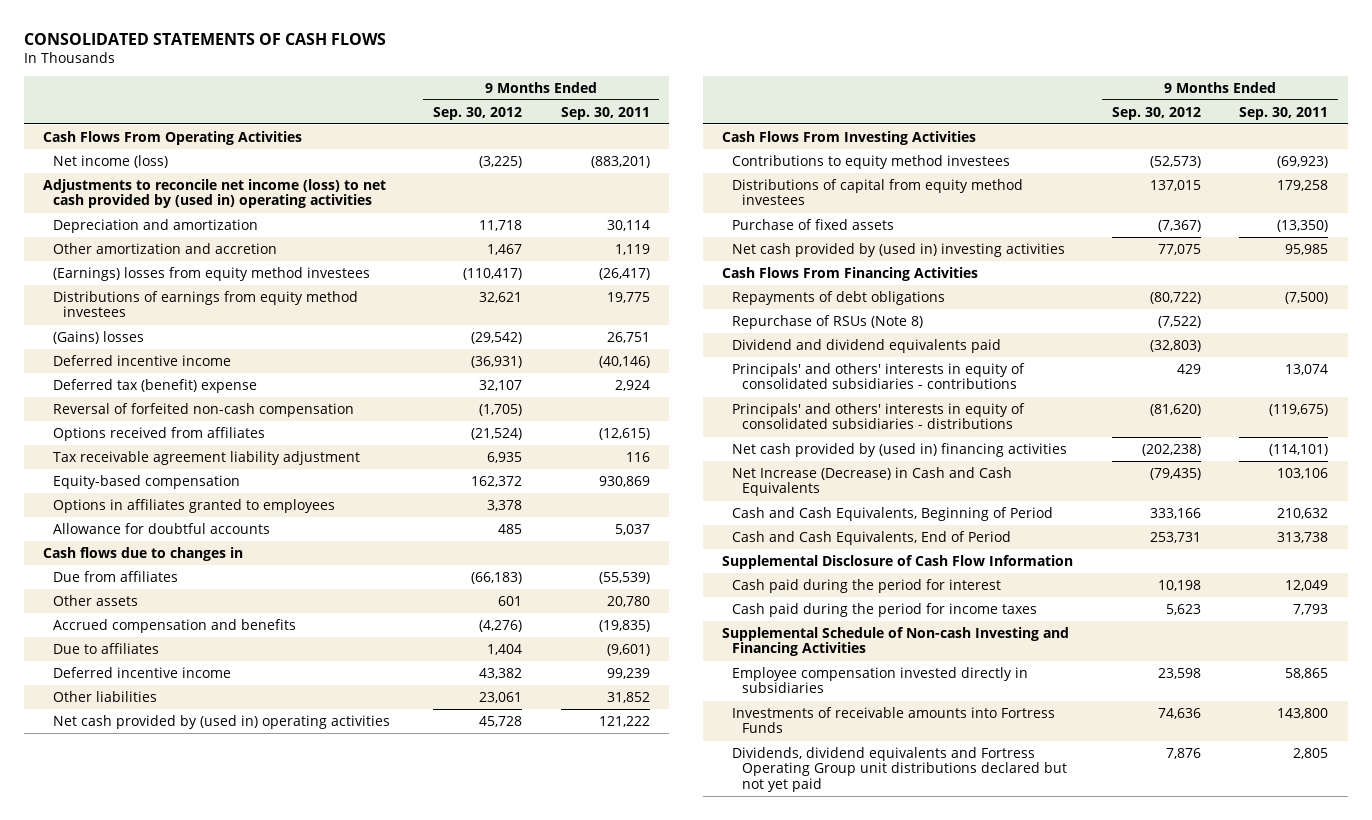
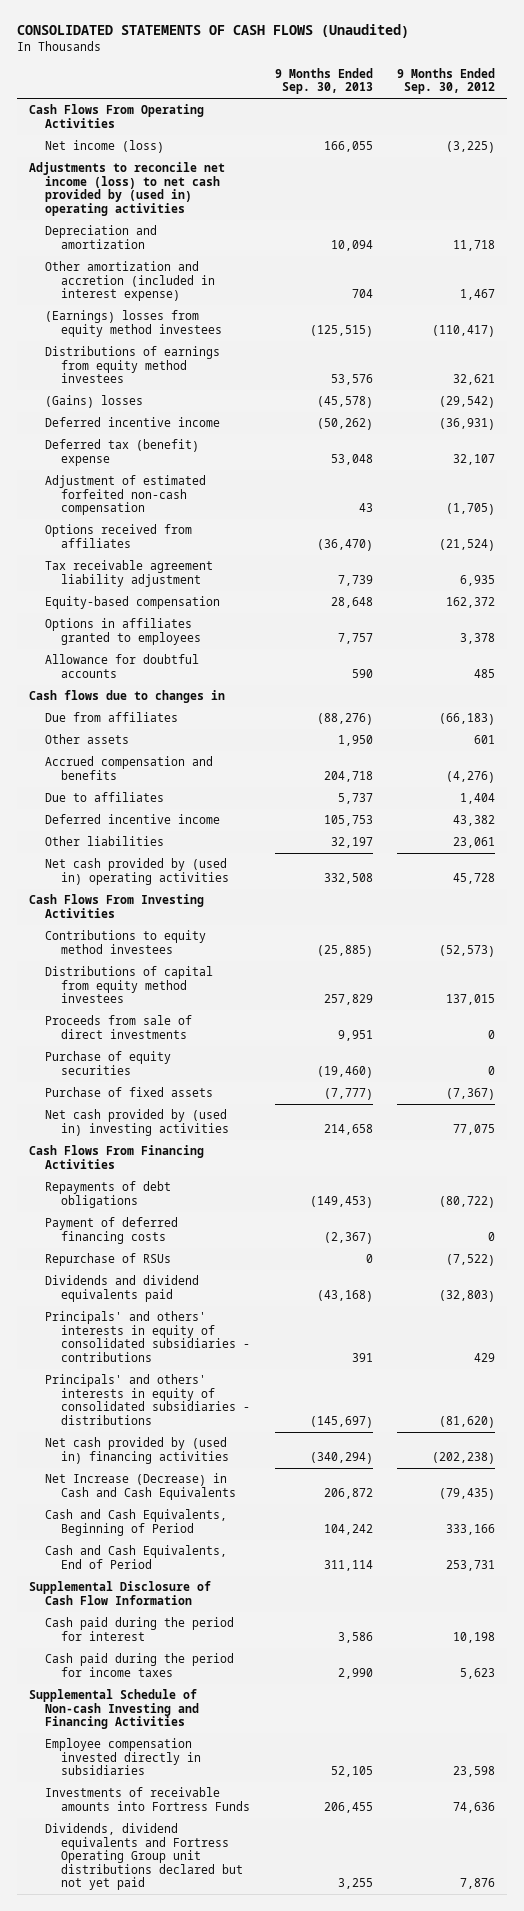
- CONSOLIDATED STATEMENTS OF CASH FLOWS
+ CONSOLIDATED STATEMENTS OF CASH FLOWS (Unaudited)
- | 9 Months Ended Sep. 30, 2012 | 9 Months Ended Sep. 30, 2011
+ | 9 Months Ended Sep. 30, 2013 | 9 Months Ended Sep. 30, 2012
- Other amortization and accretion | 1,467 | 1,119
+ Other amortization and accretion (included in interest expense) | 704 | 1,467
- Reversal of forfeited non-cash compensation | (1,705) |
+ Adjustment of estimated forfeited non-cash compensation | 43 | (1,705)
+ Proceeds from sale of direct investments | 9,951 | 0
+ Purchase of equity securities | (19,460) | 0
- Repurchase of RSUs (Note 8) | (7,522) |
- Dividend and dividend equivalents paid | (32,803) |
+ Payment of deferred financing costs | (2,367) | 0
+ Repurchase of RSUs | 0 | (7,522)
+ Dividends and dividend equivalents paid | (43,168) | (32,803)

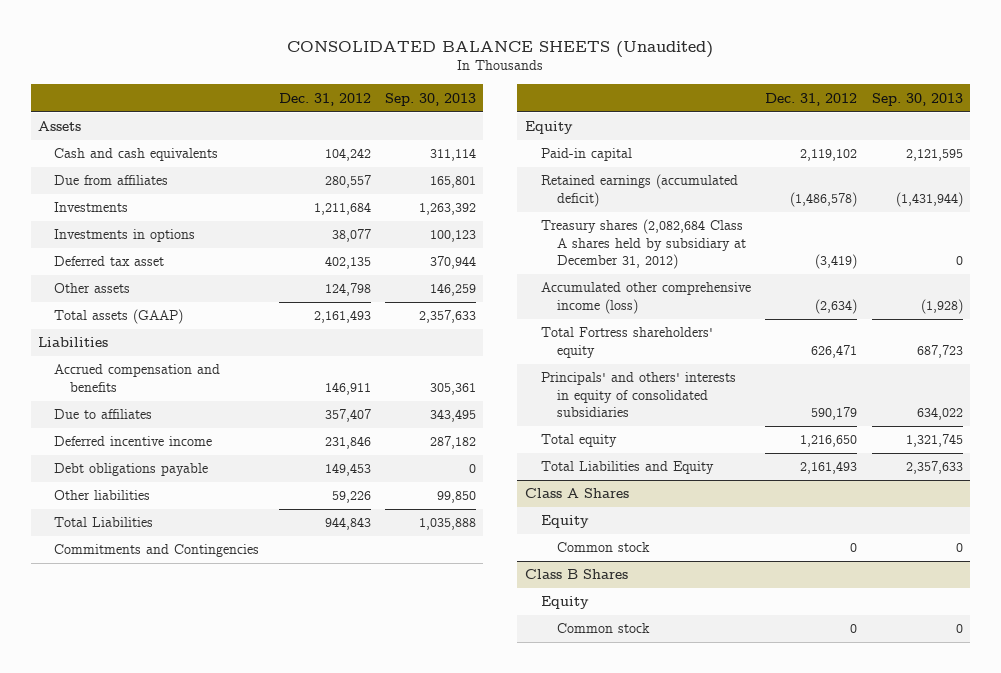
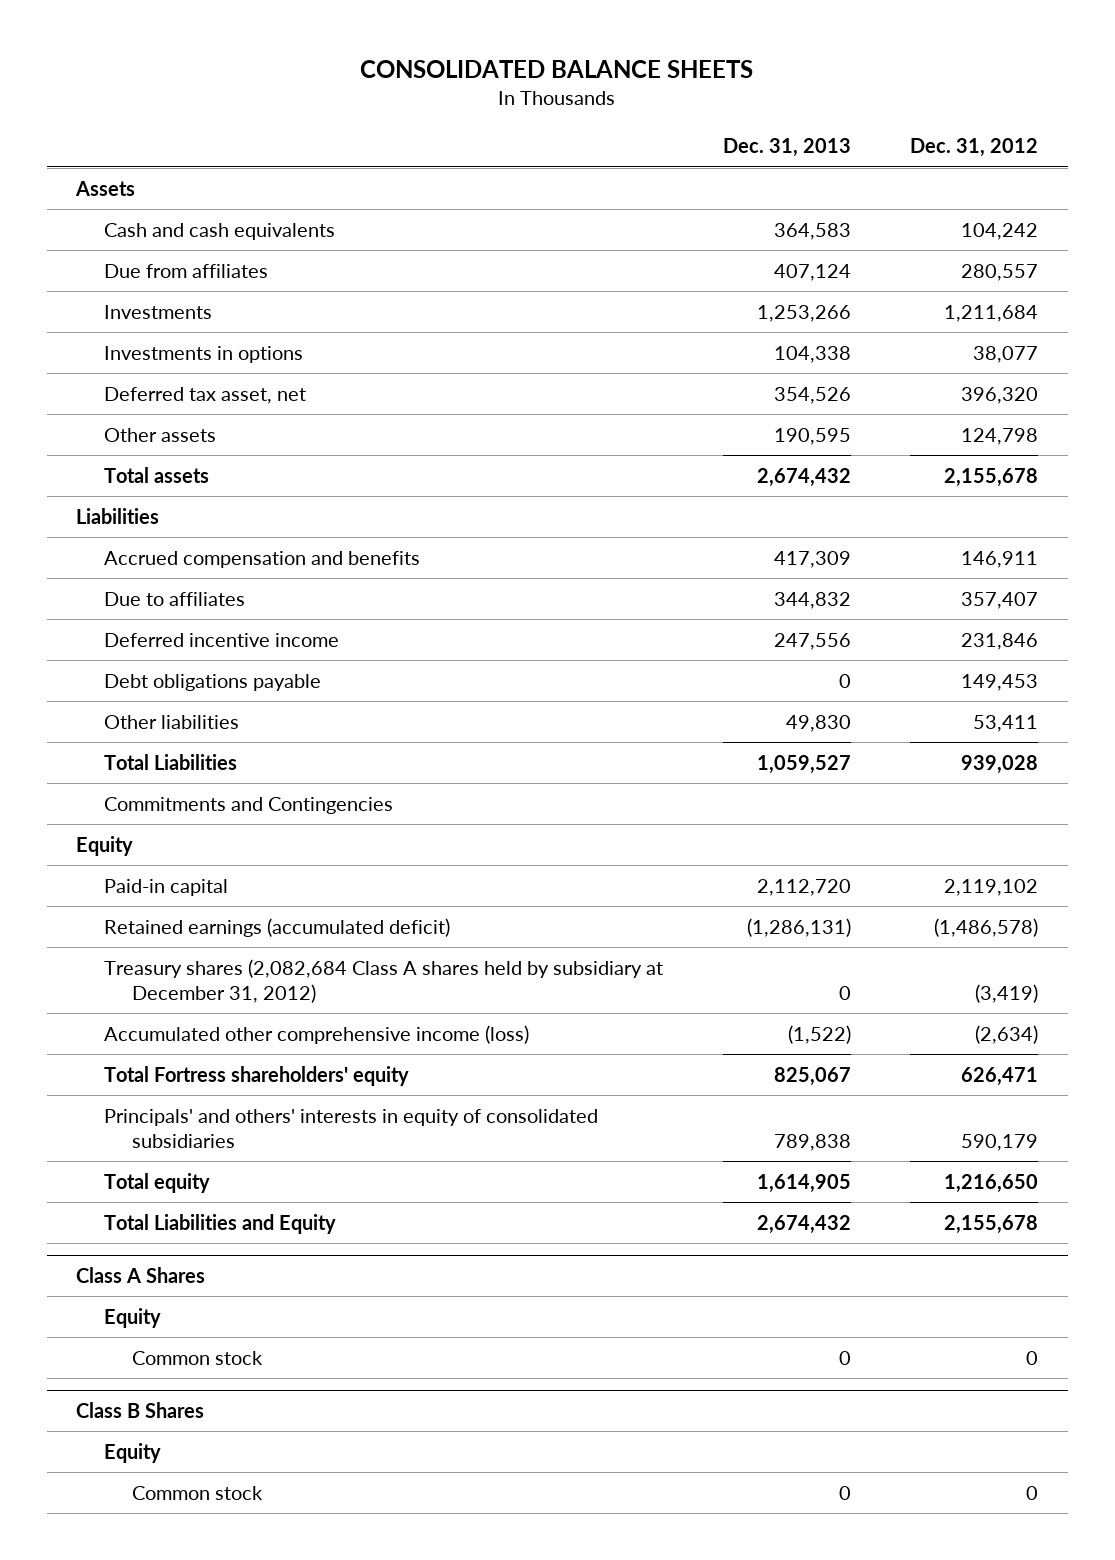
- CONSOLIDATED BALANCE SHEETS (Unaudited)
+ CONSOLIDATED BALANCE SHEETS
- | Dec. 31, 2012 | Sep. 30, 2013
+ | Dec. 31, 2013 | Dec. 31, 2012
- Deferred tax asset | 402,135 | 370,944
+ Deferred tax asset, net | 354,526 | 396,320
- Total assets (GAAP) | 2,161,493 | 2,357,633
+ Total assets | 2,674,432 | 2,155,678
- Other liabilities | 59,226 | 99,850
- Total Liabilities | 944,843 | 1,035,888
+ Other liabilities | 49,830 | 53,411
+ Total Liabilities | 1,059,527 | 939,028
- Total Liabilities and Equity | 2,161,493 | 2,357,633
+ Total Liabilities and Equity | 2,674,432 | 2,155,678

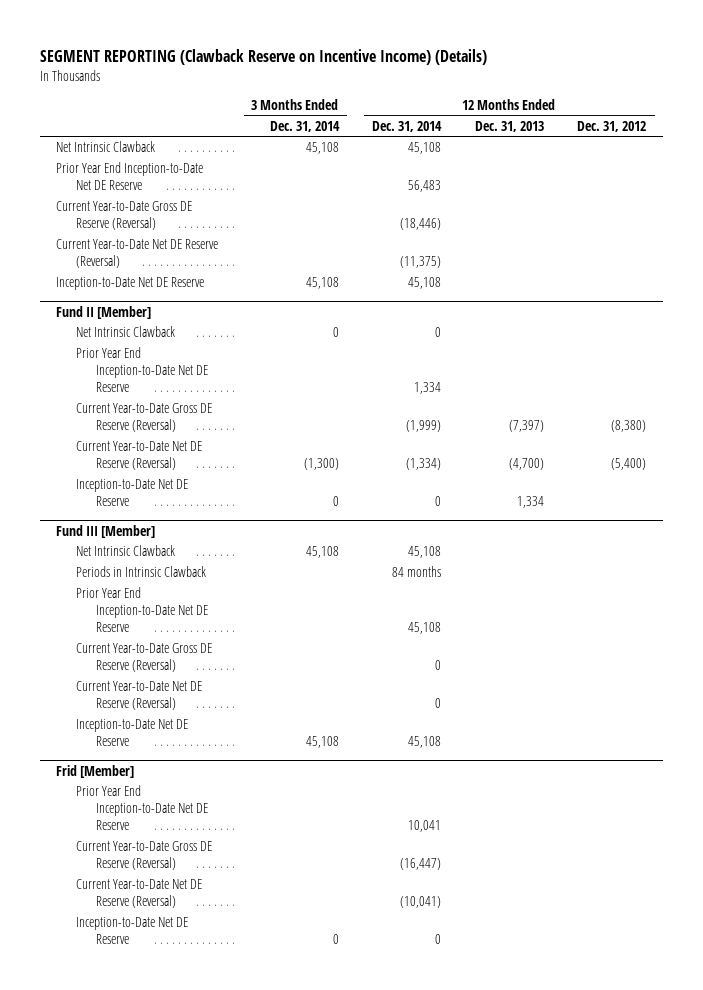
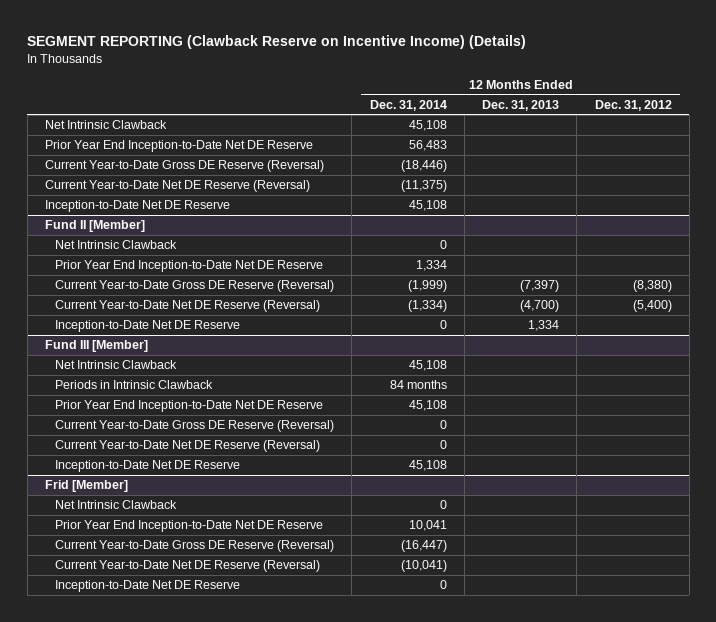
- | 3 Months Ended Dec. 31, 2014 | 12 Months Ended Dec. 31, 2014 | 12 Months Ended Dec. 31, 2013 | 12 Months Ended Dec. 31, 2012
+ | 12 Months Ended Dec. 31, 2014 | 12 Months Ended Dec. 31, 2013 | 12 Months Ended Dec. 31, 2012
@ Frid [Member]
+ Net Intrinsic Clawback | 0 | |

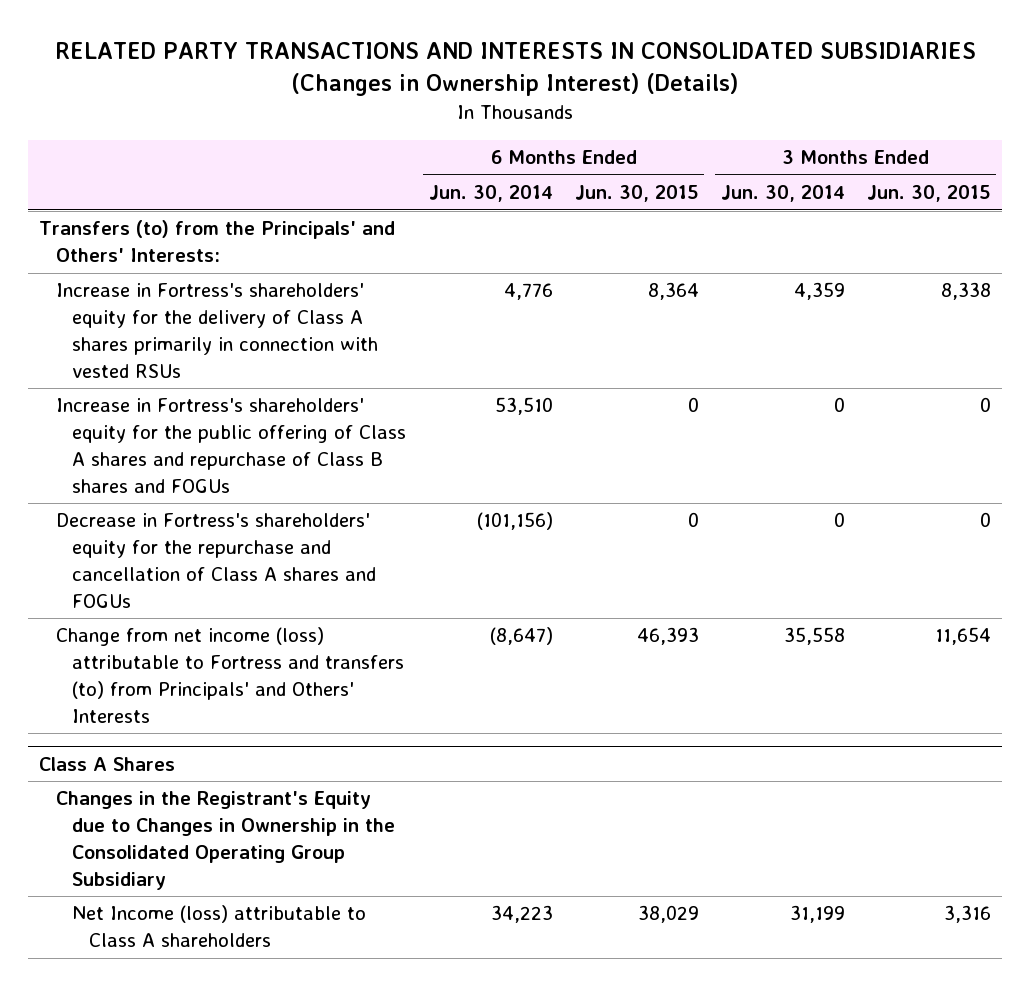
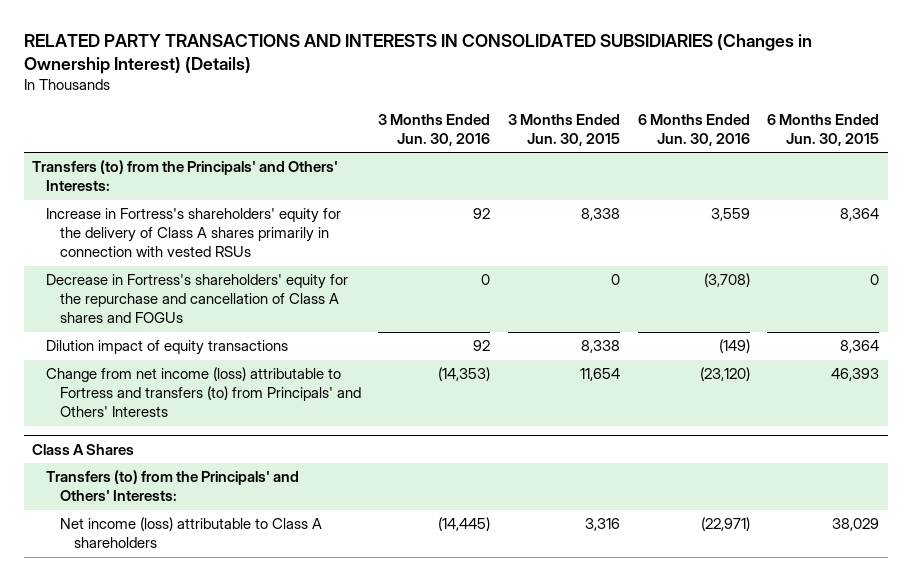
- | 6 Months Ended Jun. 30, 2014 | 6 Months Ended Jun. 30, 2015 | 3 Months Ended Jun. 30, 2014 | 3 Months Ended Jun. 30, 2015
+ | 3 Months Ended Jun. 30, 2016 | 3 Months Ended Jun. 30, 2015 | 6 Months Ended Jun. 30, 2016 | 6 Months Ended Jun. 30, 2015
- Increase in Fortress's shareholders' equity for the public offering of Class A shares and repurchase of Class B shares and FOGUs | 53,510 | 0 | 0 | 0
+ Dilution impact of equity transactions | 92 | 8,338 | (149) | 8,364
@ Class A Shares
- Changes in the Registrant's Equity due to Changes in Ownership in the Consolidated Operating Group Subsidiary
- Net Income (loss) attributable to Class A shareholders | 34,223 | 38,029 | 31,199 | 3,316
+ Transfers (to) from the Principals' and Others' Interests:
+ Net income (loss) attributable to Class A shareholders | (14,445) | 3,316 | (22,971) | 38,029

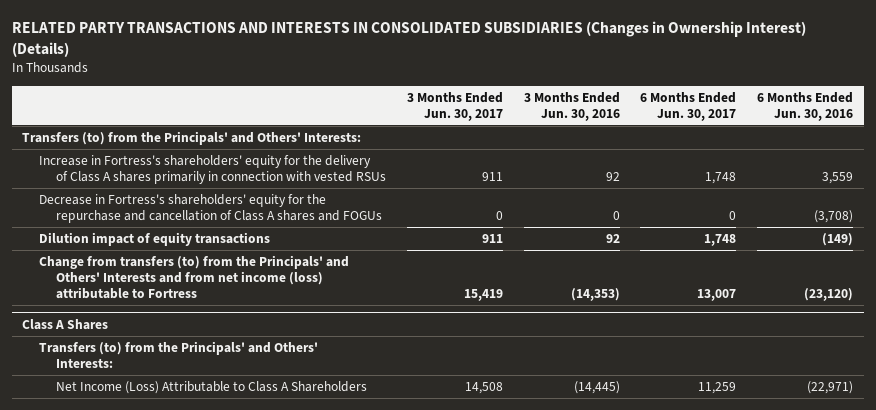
- | 3 Months Ended Jun. 30, 2016 | 3 Months Ended Jun. 30, 2015 | 6 Months Ended Jun. 30, 2016 | 6 Months Ended Jun. 30, 2015
+ | 3 Months Ended Jun. 30, 2017 | 3 Months Ended Jun. 30, 2016 | 6 Months Ended Jun. 30, 2017 | 6 Months Ended Jun. 30, 2016
- Change from net income (loss) attributable to Fortress and transfers (to) from Principals' and Others' Interests | (14,353) | 11,654 | (23,120) | 46,393
+ Change from transfers (to) from the Principals' and Others' Interests and from net income (loss) attributable to Fortress | 15,419 | (14,353) | 13,007 | (23,120)
@ Class A Shares
- Net income (loss) attributable to Class A shareholders | (14,445) | 3,316 | (22,971) | 38,029
+ Net Income (Loss) Attributable to Class A Shareholders | 14,508 | (14,445) | 11,259 | (22,971)

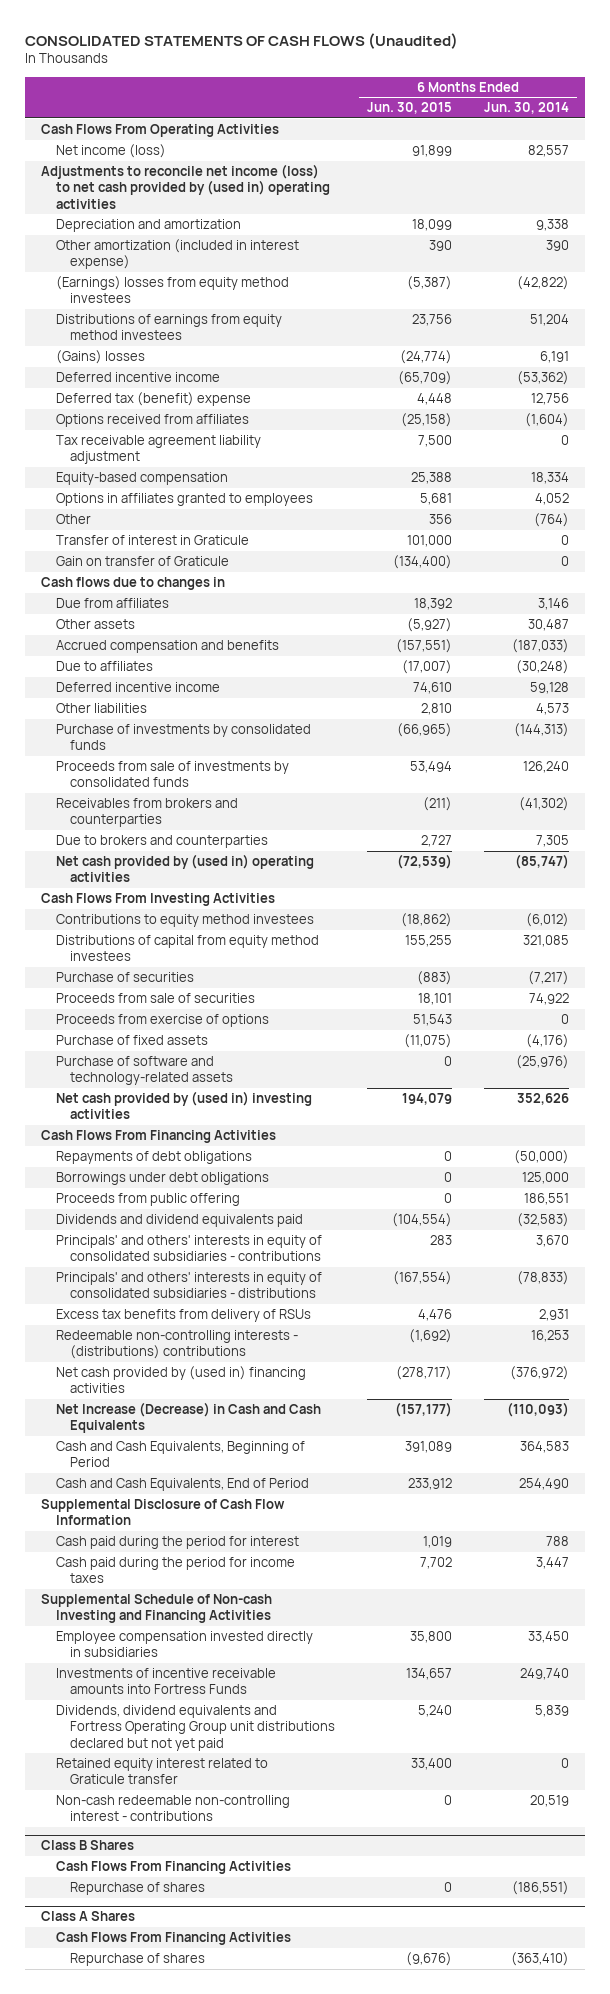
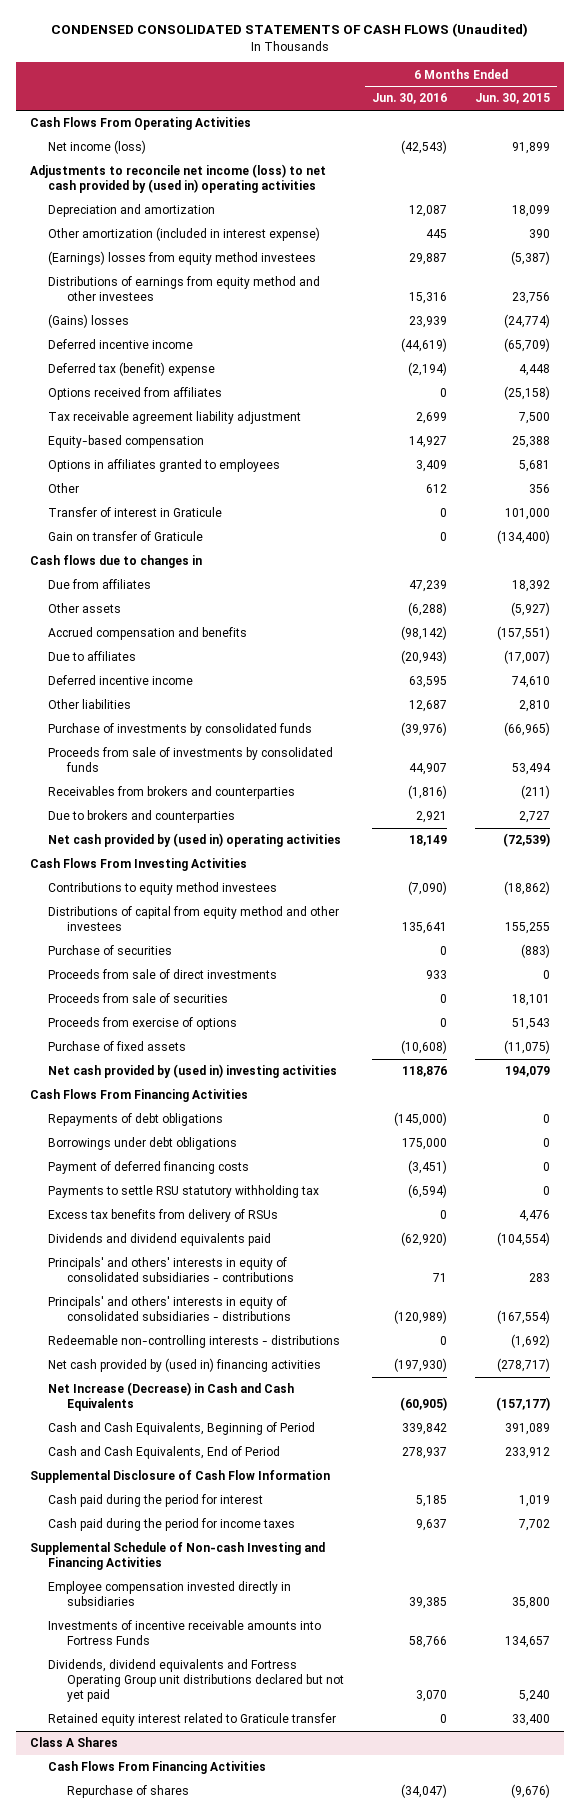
- CONSOLIDATED STATEMENTS OF CASH FLOWS (Unaudited)
+ CONDENSED CONSOLIDATED STATEMENTS OF CASH FLOWS (Unaudited)
- | 6 Months Ended Jun. 30, 2015 | 6 Months Ended Jun. 30, 2014
+ | 6 Months Ended Jun. 30, 2016 | 6 Months Ended Jun. 30, 2015
- Distributions of earnings from equity method investees | 23,756 | 51,204
+ Distributions of earnings from equity method and other investees | 15,316 | 23,756
- Distributions of capital from equity method investees | 155,255 | 321,085
+ Distributions of capital from equity method and other investees | 135,641 | 155,255
+ Proceeds from sale of direct investments | 933 | 0
- Purchase of software and technology-related assets | 0 | (25,976)
- Proceeds from public offering | 0 | 186,551
+ Payment of deferred financing costs | (3,451) | 0
+ Payments to settle RSU statutory withholding tax | (6,594) | 0
moved up: Excess tax benefits from delivery of RSUs | 0 | 4,476
- Redeemable non-controlling interests - (distributions) contributions | (1,692) | 16,253
+ Redeemable non-controlling interests - distributions | 0 | (1,692)
- Non-cash redeemable non-controlling interest - contributions | 0 | 20,519
- Class B Shares
- Cash Flows From Financing Activities
- Repurchase of shares | 0 | (186,551)

